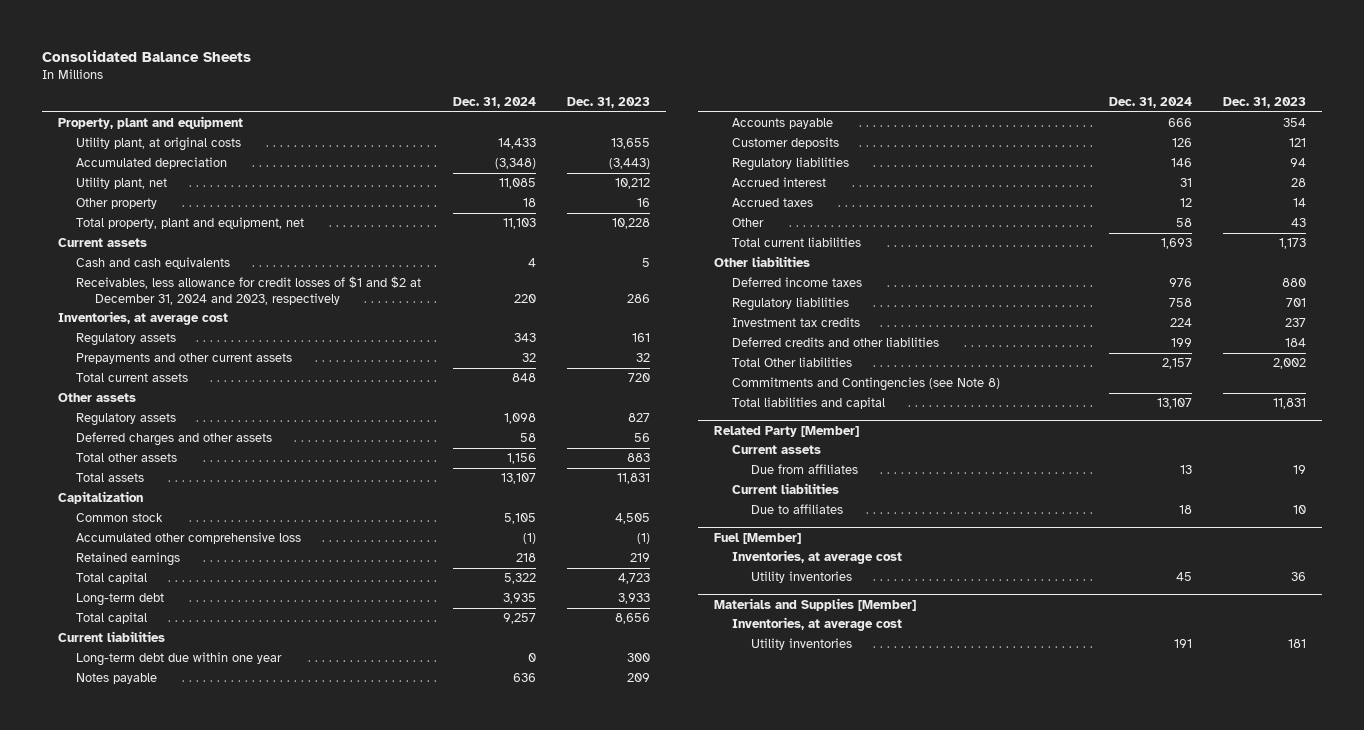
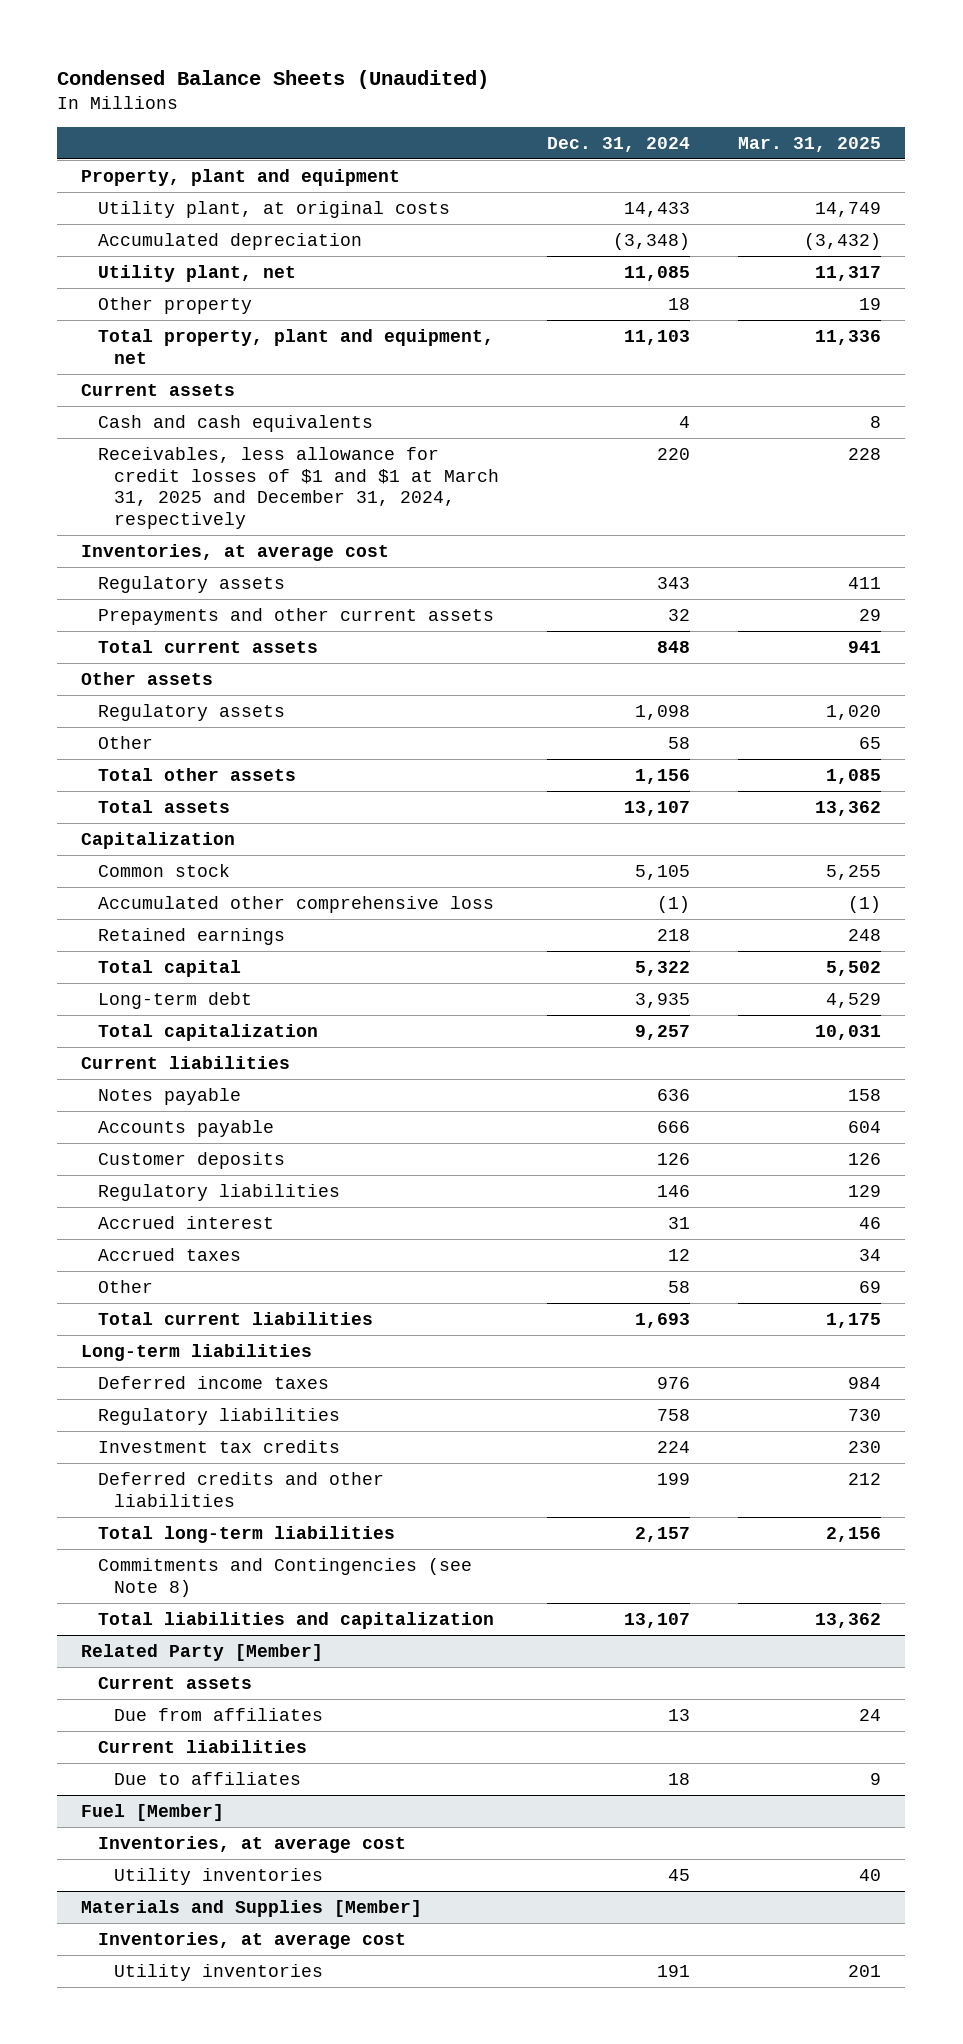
- Consolidated Balance Sheets
+ Condensed Balance Sheets (Unaudited)
- | Dec. 31, 2024 | Dec. 31, 2023
+ | Dec. 31, 2024 | Mar. 31, 2025
- Receivables, less allowance for credit losses of $1 and $2 at December 31, 2024 and 2023, respectively | 220 | 286
+ Receivables, less allowance for credit losses of $1 and $1 at March 31, 2025 and December 31, 2024, respectively | 220 | 228
- Deferred charges and other assets | 58 | 56
+ Other | 58 | 65
- Total capital | 9,257 | 8,656
+ Total capitalization | 9,257 | 10,031
- Long-term debt due within one year | 0 | 300
- Other liabilities
+ Long-term liabilities
- Total Other liabilities | 2,157 | 2,002
+ Total long-term liabilities | 2,157 | 2,156
- Total liabilities and capital | 13,107 | 11,831
+ Total liabilities and capitalization | 13,107 | 13,362

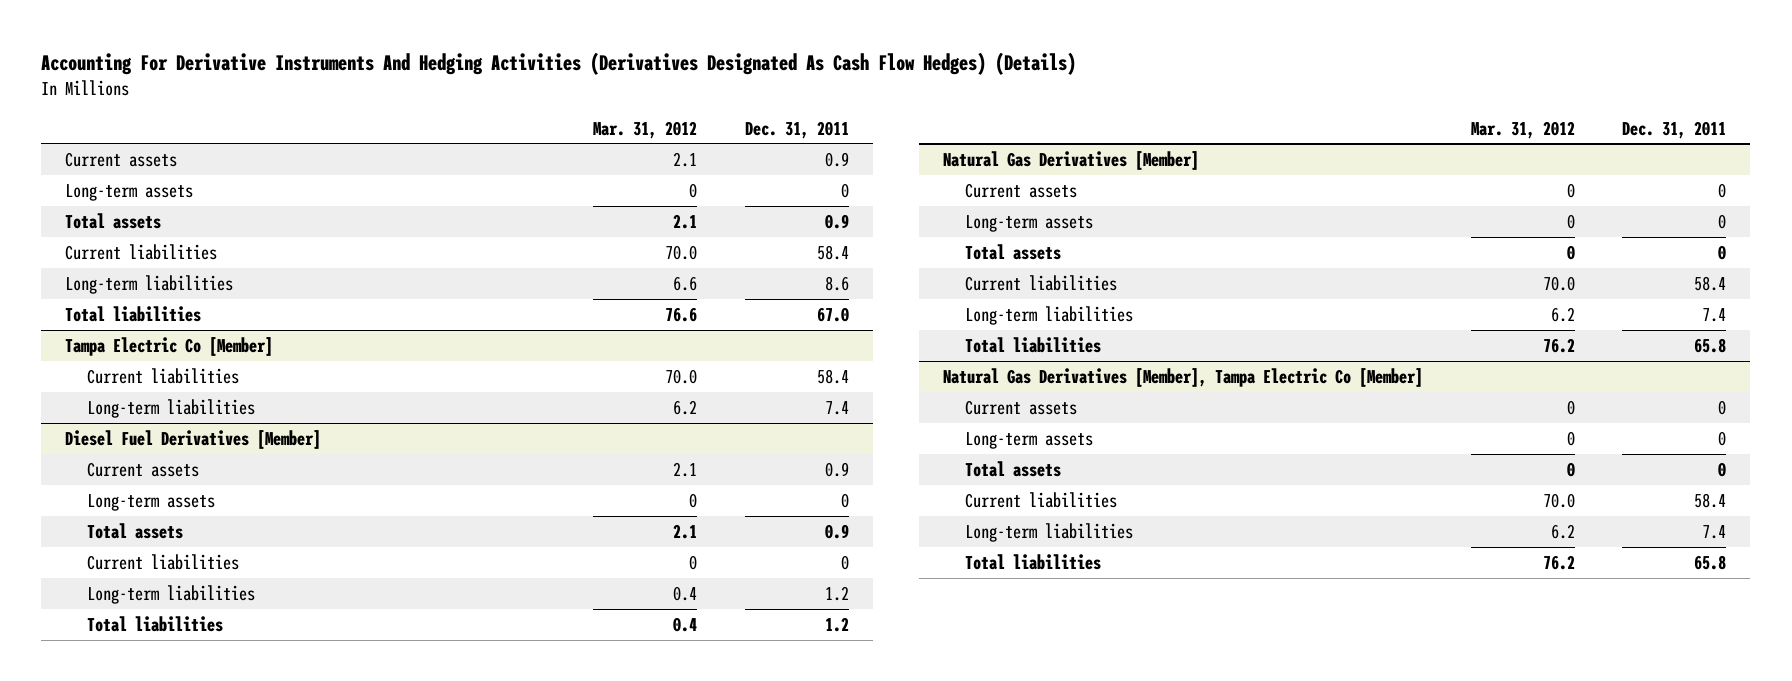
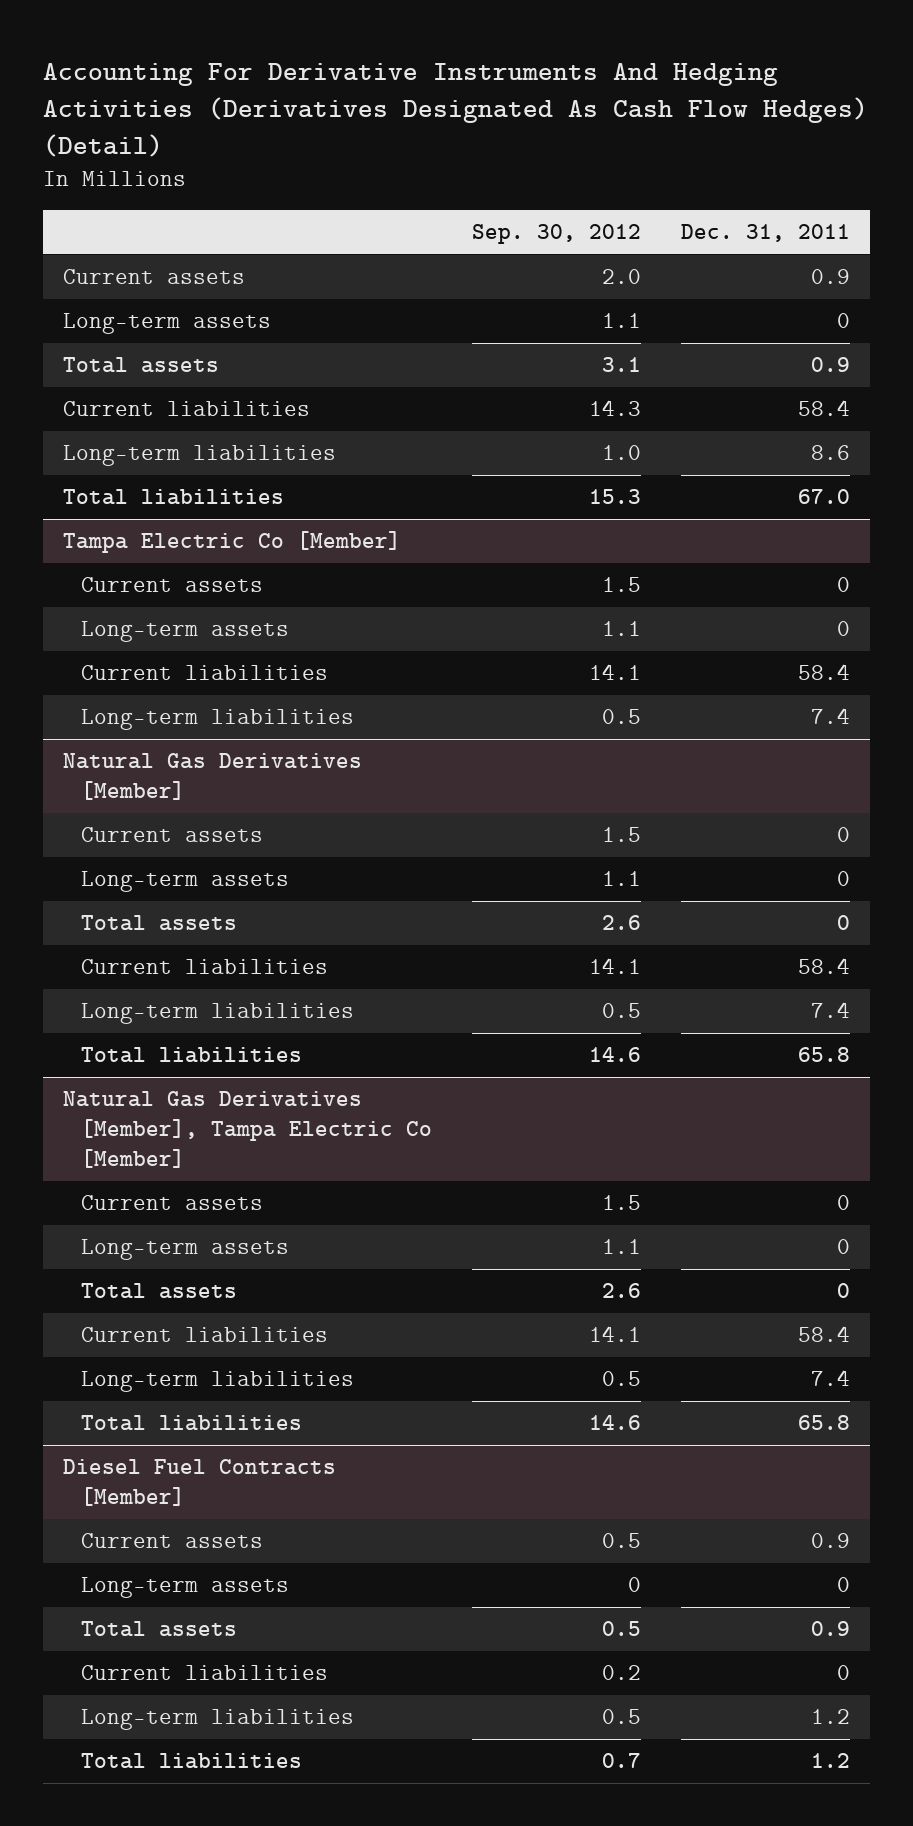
- Accounting For Derivative Instruments And Hedging Activities (Derivatives Designated As Cash Flow Hedges) (Details)
+ Accounting For Derivative Instruments And Hedging Activities (Derivatives Designated As Cash Flow Hedges) (Detail)
- | Mar. 31, 2012 | Dec. 31, 2011
+ | Sep. 30, 2012 | Dec. 31, 2011
@ Tampa Electric Co [Member]
+ Current assets | 1.5 | 0
+ Long-term assets | 1.1 | 0
- Diesel Fuel Derivatives [Member]
- Current assets | 2.1 | 0.9
- Long-term assets | 0 | 0
- Total assets | 2.1 | 0.9
- Current liabilities | 0 | 0
- Long-term liabilities | 0.4 | 1.2
- Total liabilities | 0.4 | 1.2
+ Diesel Fuel Contracts [Member]
+ Current assets | 0.5 | 0.9
+ Long-term assets | 0 | 0
+ Total assets | 0.5 | 0.9
+ Current liabilities | 0.2 | 0
+ Long-term liabilities | 0.5 | 1.2
+ Total liabilities | 0.7 | 1.2

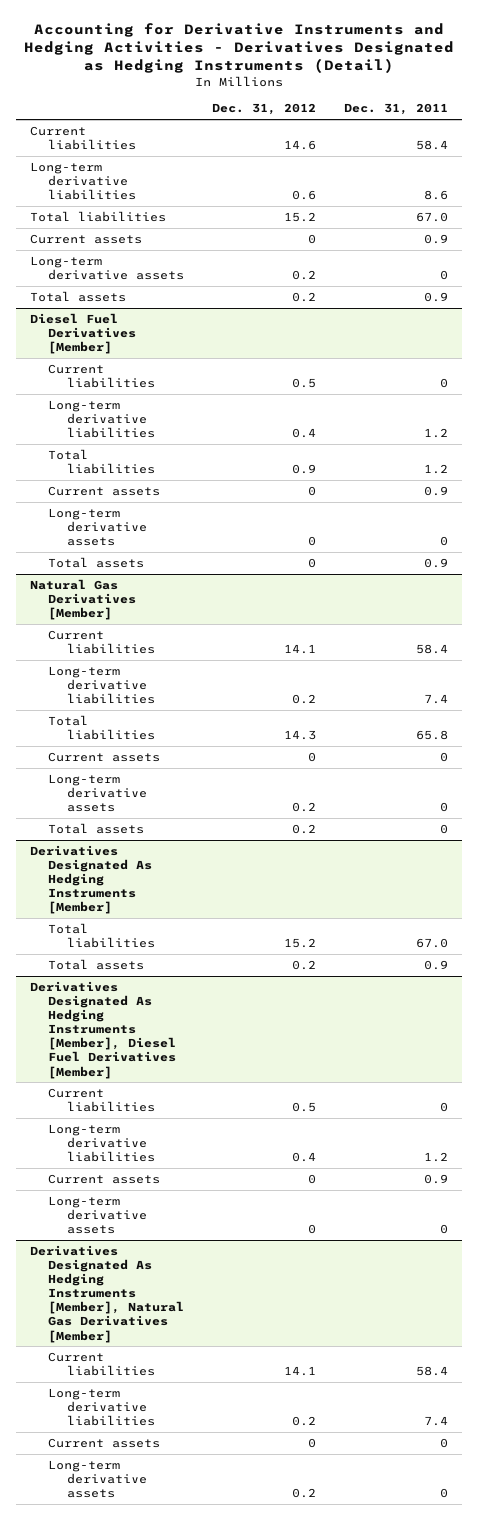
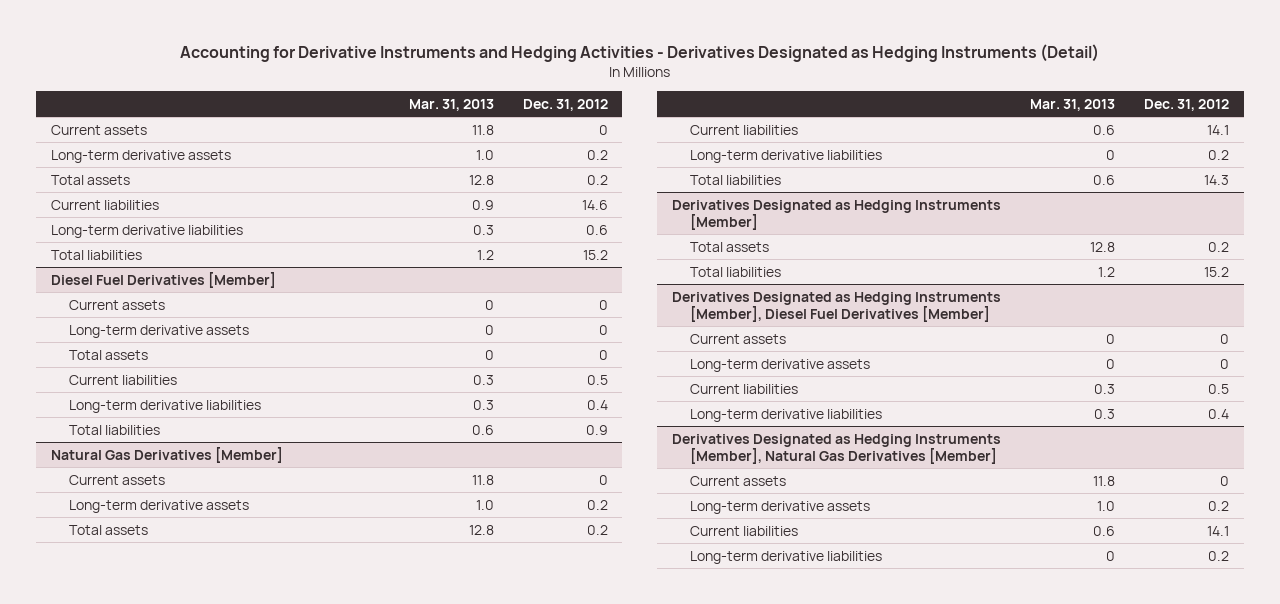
- | Dec. 31, 2012 | Dec. 31, 2011
+ | Mar. 31, 2013 | Dec. 31, 2012
moved down: Current liabilities | 0.9 | 14.6
moved down: Long-term derivative liabilities | 0.3 | 0.6
moved down: Total liabilities | 1.2 | 15.2
@ Diesel Fuel Derivatives [Member]
moved down: Current liabilities | 0.3 | 0.5
moved down: Long-term derivative liabilities | 0.3 | 0.4
moved down: Total liabilities | 0.6 | 0.9
@ Natural Gas Derivatives [Member]
moved up: Current assets | 11.8 | 0
moved up: Long-term derivative assets | 1.0 | 0.2
+ Total assets | 12.8 | 0.2
+ Derivatives Designated as Hedging Instruments [Member]
- Derivatives Designated As Hedging Instruments [Member]
- Total assets | 0.2 | 0.9
- Derivatives Designated As Hedging Instruments [Member], Diesel Fuel Derivatives [Member]
+ Derivatives Designated as Hedging Instruments [Member], Diesel Fuel Derivatives [Member]
+ Current assets | 0 | 0
+ Long-term derivative assets | 0 | 0
+ Derivatives Designated as Hedging Instruments [Member], Natural Gas Derivatives [Member]
- Long-term derivative assets | 0 | 0
- Derivatives Designated As Hedging Instruments [Member], Natural Gas Derivatives [Member]
+ Long-term derivative assets | 1.0 | 0.2
- Current assets | 0 | 0
- Long-term derivative assets | 0.2 | 0

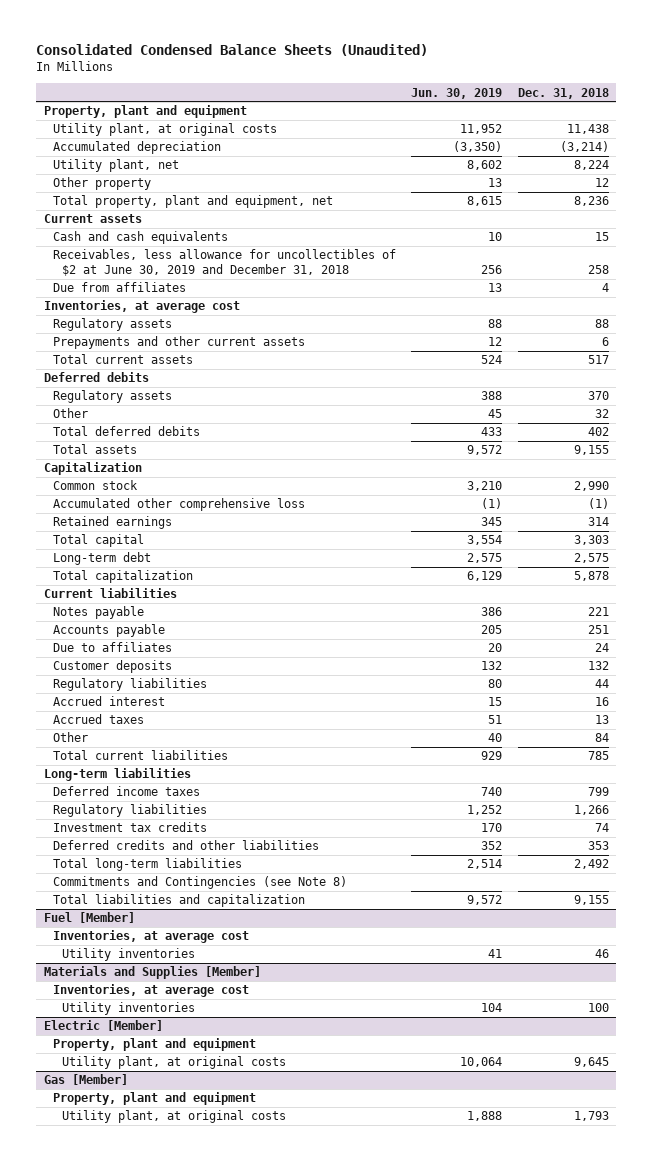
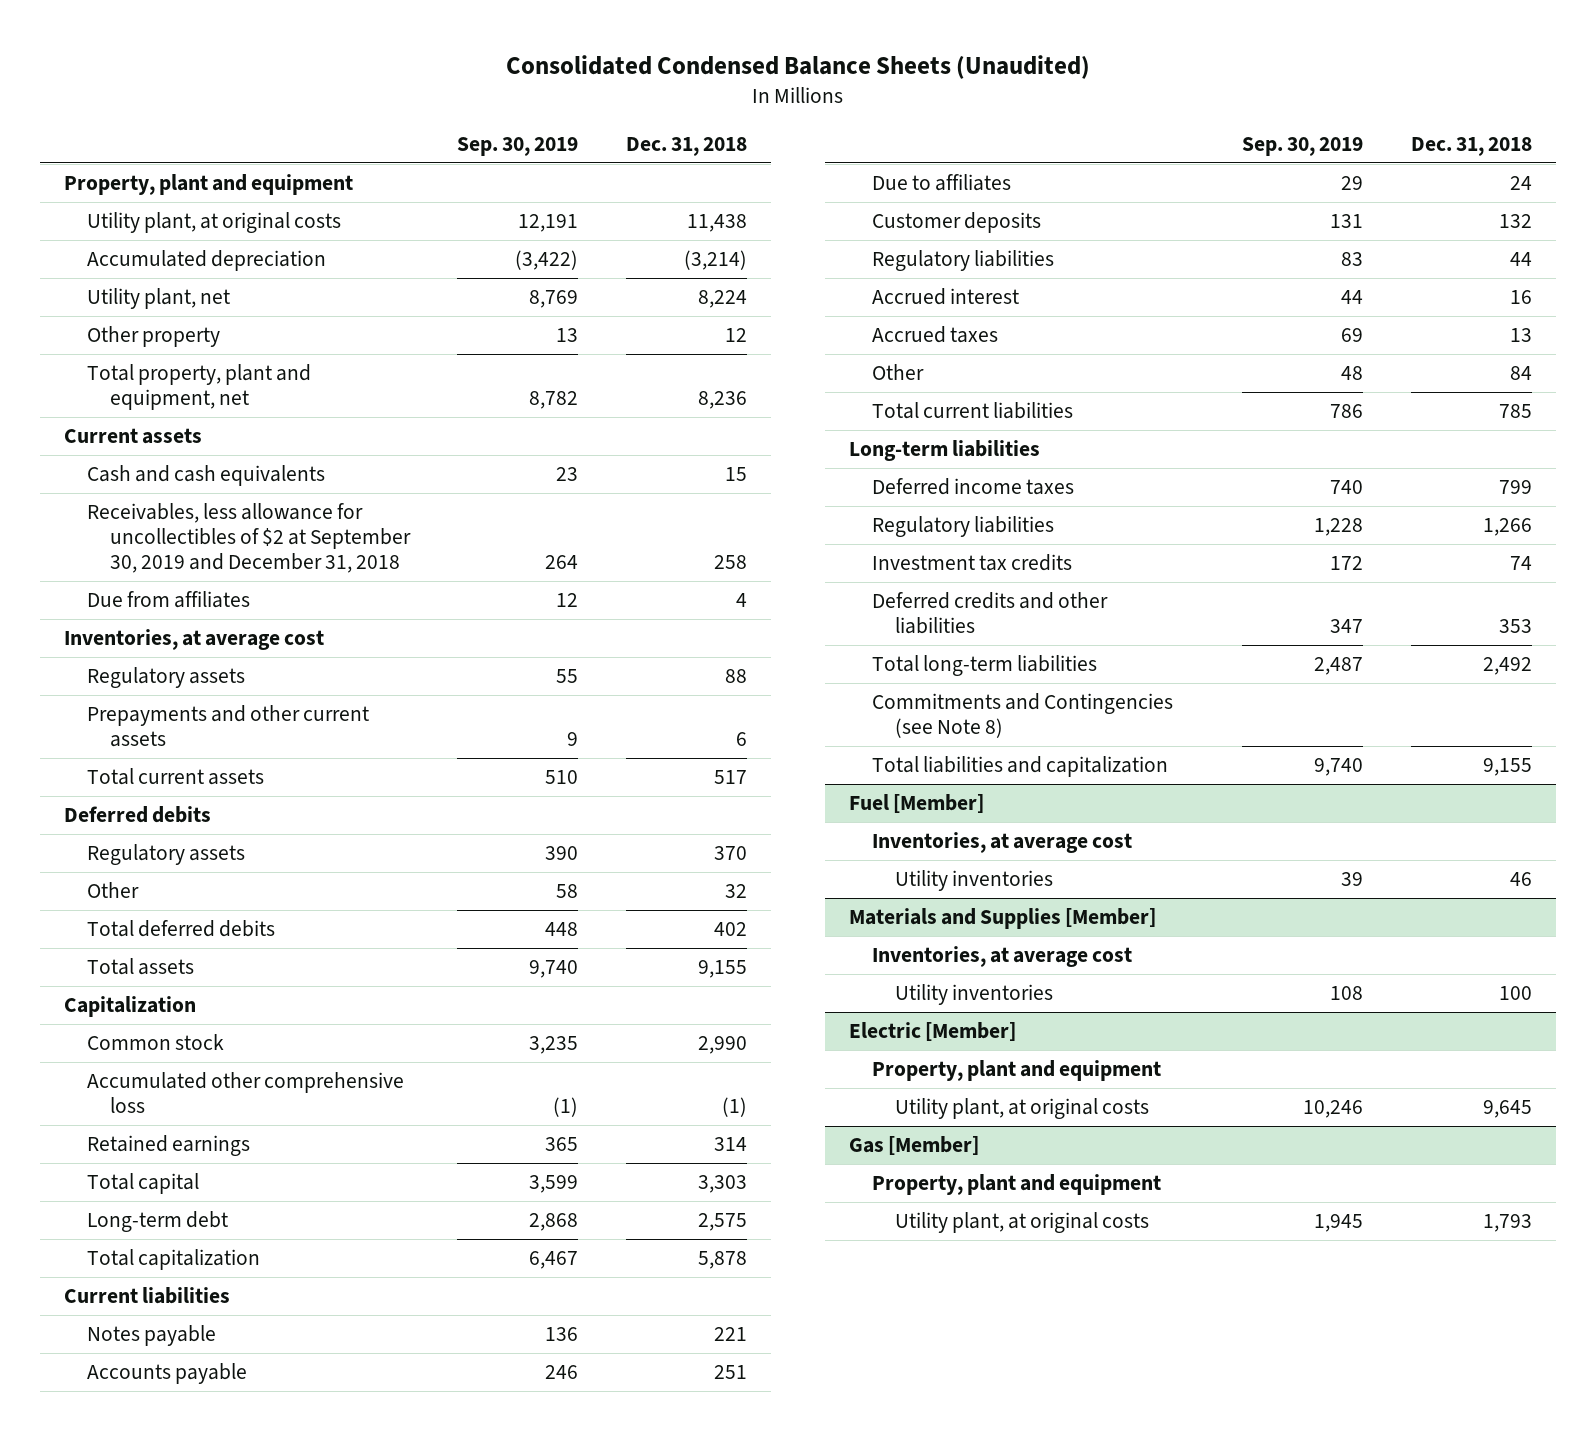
- | Jun. 30, 2019 | Dec. 31, 2018
+ | Sep. 30, 2019 | Dec. 31, 2018
- Receivables, less allowance for uncollectibles of $2 at June 30, 2019 and December 31, 2018 | 256 | 258
+ Receivables, less allowance for uncollectibles of $2 at September 30, 2019 and December 31, 2018 | 264 | 258

